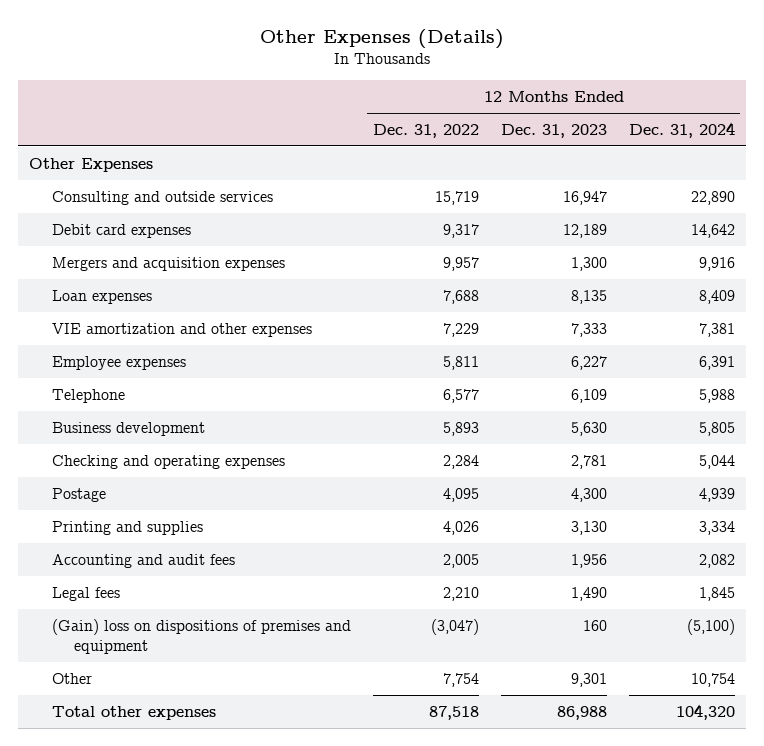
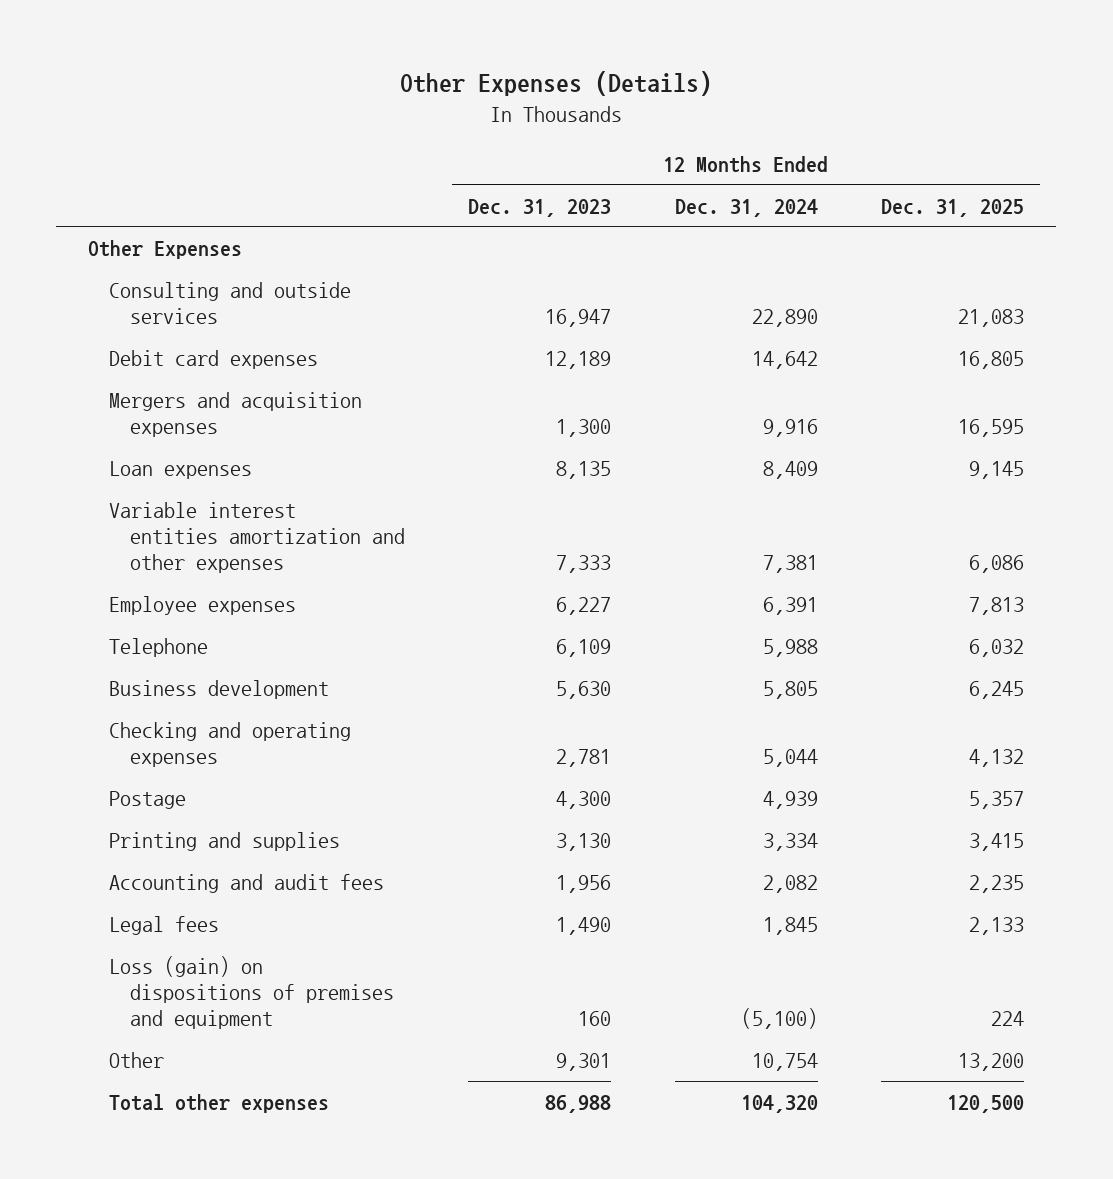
- | 12 Months Ended Dec. 31, 2022 | 12 Months Ended Dec. 31, 2023 | 12 Months Ended Dec. 31, 2024
+ | 12 Months Ended Dec. 31, 2023 | 12 Months Ended Dec. 31, 2024 | 12 Months Ended Dec. 31, 2025
- VIE amortization and other expenses | 7,229 | 7,333 | 7,381
+ Variable interest entities amortization and other expenses | 7,333 | 7,381 | 6,086
- (Gain) loss on dispositions of premises and equipment | (3,047) | 160 | (5,100)
+ Loss (gain) on dispositions of premises and equipment | 160 | (5,100) | 224

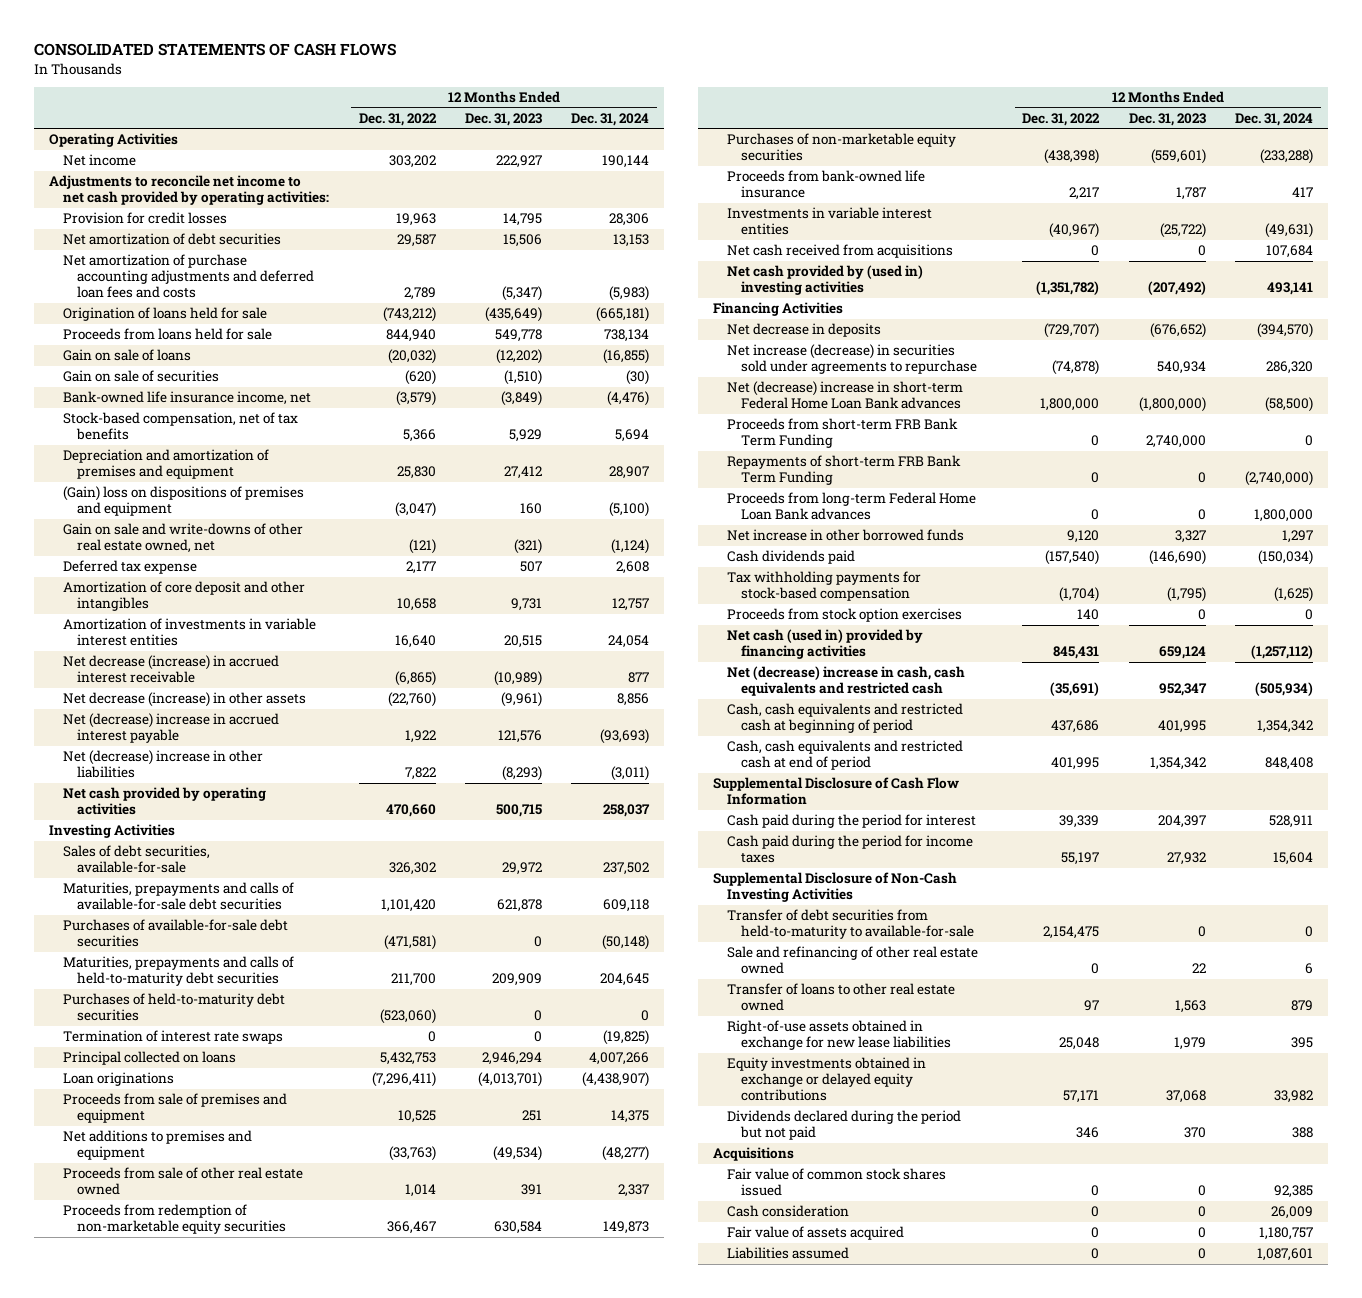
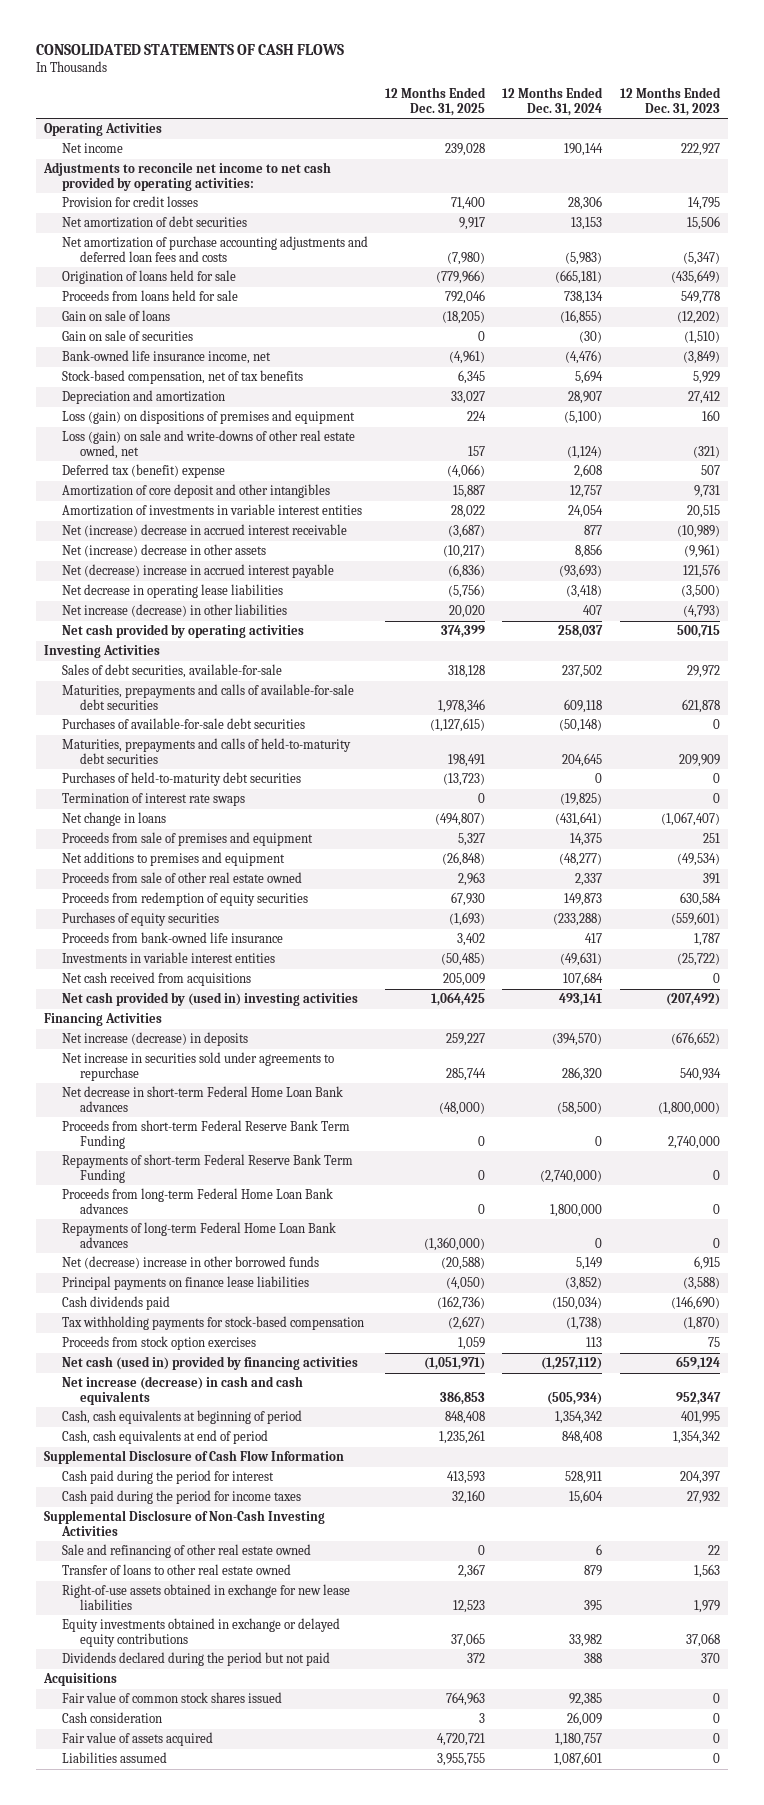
- | 12 Months Ended Dec. 31, 2022 | 12 Months Ended Dec. 31, 2023 | 12 Months Ended Dec. 31, 2024
+ | 12 Months Ended Dec. 31, 2025 | 12 Months Ended Dec. 31, 2024 | 12 Months Ended Dec. 31, 2023
- Depreciation and amortization of premises and equipment | 25,830 | 27,412 | 28,907
- (Gain) loss on dispositions of premises and equipment | (3,047) | 160 | (5,100)
- Gain on sale and write-downs of other real estate owned, net | (121) | (321) | (1,124)
- Deferred tax expense | 2,177 | 507 | 2,608
+ Depreciation and amortization | 33,027 | 28,907 | 27,412
+ Loss (gain) on dispositions of premises and equipment | 224 | (5,100) | 160
+ Loss (gain) on sale and write-downs of other real estate owned, net | 157 | (1,124) | (321)
+ Deferred tax (benefit) expense | (4,066) | 2,608 | 507
- Net decrease (increase) in accrued interest receivable | (6,865) | (10,989) | 877
- Net decrease (increase) in other assets | (22,760) | (9,961) | 8,856
+ Net (increase) decrease in accrued interest receivable | (3,687) | 877 | (10,989)
+ Net (increase) decrease in other assets | (10,217) | 8,856 | (9,961)
- Net (decrease) increase in other liabilities | 7,822 | (8,293) | (3,011)
+ Net decrease in operating lease liabilities | (5,756) | (3,418) | (3,500)
+ Net increase (decrease) in other liabilities | 20,020 | 407 | (4,793)
- Principal collected on loans | 5,432,753 | 2,946,294 | 4,007,266
- Loan originations | (7,296,411) | (4,013,701) | (4,438,907)
+ Net change in loans | (494,807) | (431,641) | (1,067,407)
- Proceeds from redemption of non-marketable equity securities | 366,467 | 630,584 | 149,873
- Purchases of non-marketable equity securities | (438,398) | (559,601) | (233,288)
+ Proceeds from redemption of equity securities | 67,930 | 149,873 | 630,584
+ Purchases of equity securities | (1,693) | (233,288) | (559,601)
- Net decrease in deposits | (729,707) | (676,652) | (394,570)
- Net increase (decrease) in securities sold under agreements to repurchase | (74,878) | 540,934 | 286,320
- Net (decrease) increase in short-term Federal Home Loan Bank advances | 1,800,000 | (1,800,000) | (58,500)
- Proceeds from short-term FRB Bank Term Funding | 0 | 2,740,000 | 0
- Repayments of short-term FRB Bank Term Funding | 0 | 0 | (2,740,000)
+ Net increase (decrease) in deposits | 259,227 | (394,570) | (676,652)
+ Net increase in securities sold under agreements to repurchase | 285,744 | 286,320 | 540,934
+ Net decrease in short-term Federal Home Loan Bank advances | (48,000) | (58,500) | (1,800,000)
+ Proceeds from short-term Federal Reserve Bank Term Funding | 0 | 0 | 2,740,000
+ Repayments of short-term Federal Reserve Bank Term Funding | 0 | (2,740,000) | 0
- Net increase in other borrowed funds | 9,120 | 3,327 | 1,297
+ Repayments of long-term Federal Home Loan Bank advances | (1,360,000) | 0 | 0
+ Net (decrease) increase in other borrowed funds | (20,588) | 5,149 | 6,915
+ Principal payments on finance lease liabilities | (4,050) | (3,852) | (3,588)
- Tax withholding payments for stock-based compensation | (1,704) | (1,795) | (1,625)
- Proceeds from stock option exercises | 140 | 0 | 0
+ Tax withholding payments for stock-based compensation | (2,627) | (1,738) | (1,870)
+ Proceeds from stock option exercises | 1,059 | 113 | 75
- Net (decrease) increase in cash, cash equivalents and restricted cash | (35,691) | 952,347 | (505,934)
- Cash, cash equivalents and restricted cash at beginning of period | 437,686 | 401,995 | 1,354,342
- Cash, cash equivalents and restricted cash at end of period | 401,995 | 1,354,342 | 848,408
+ Net increase (decrease) in cash and cash equivalents | 386,853 | (505,934) | 952,347
+ Cash, cash equivalents at beginning of period | 848,408 | 1,354,342 | 401,995
+ Cash, cash equivalents at end of period | 1,235,261 | 848,408 | 1,354,342
- Transfer of debt securities from held-to-maturity to available-for-sale | 2,154,475 | 0 | 0

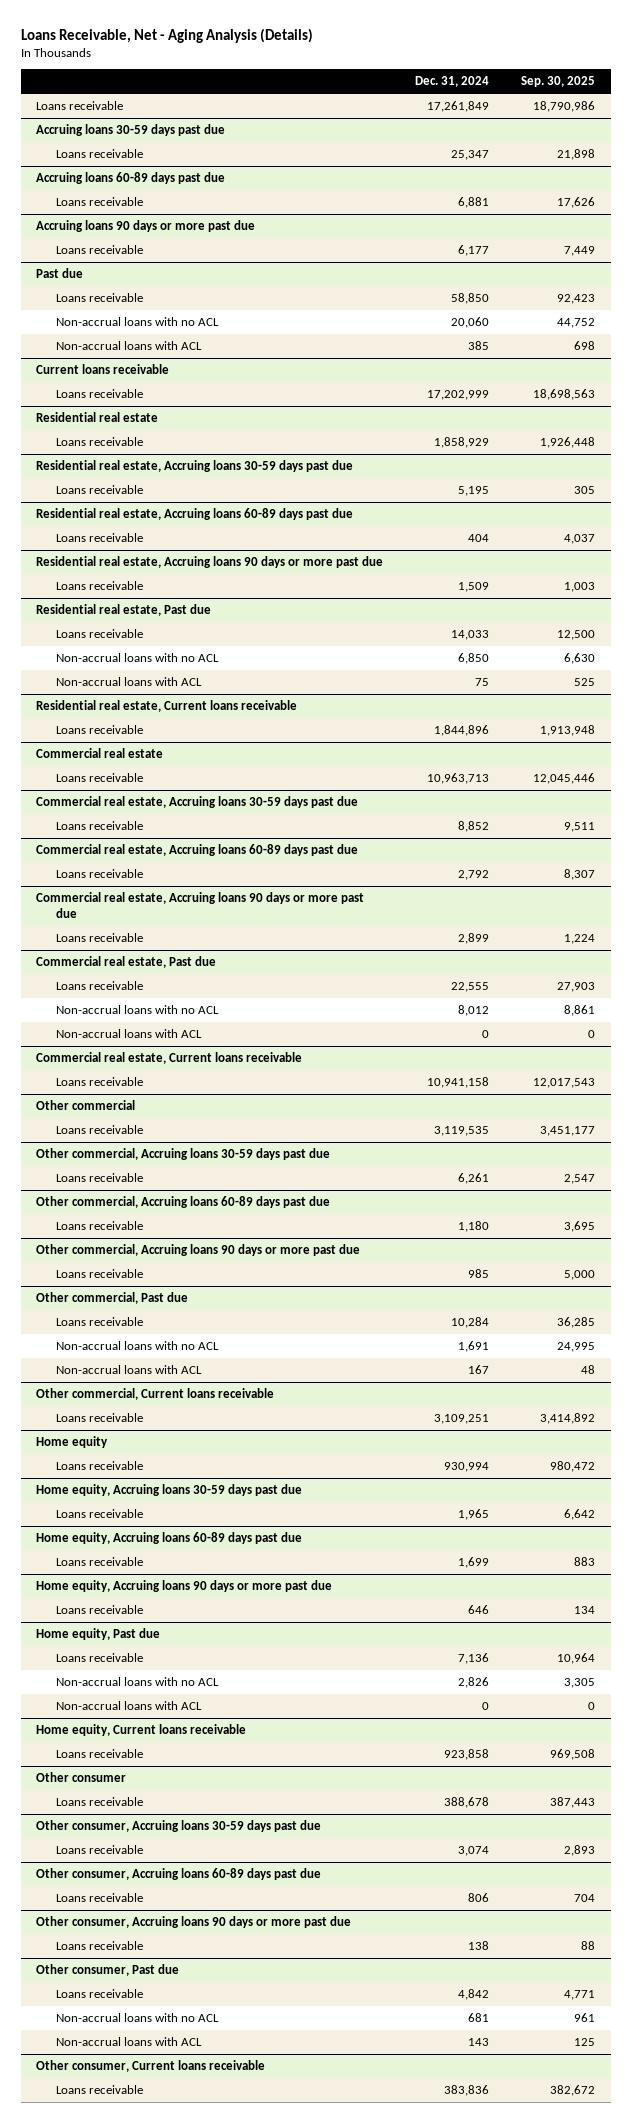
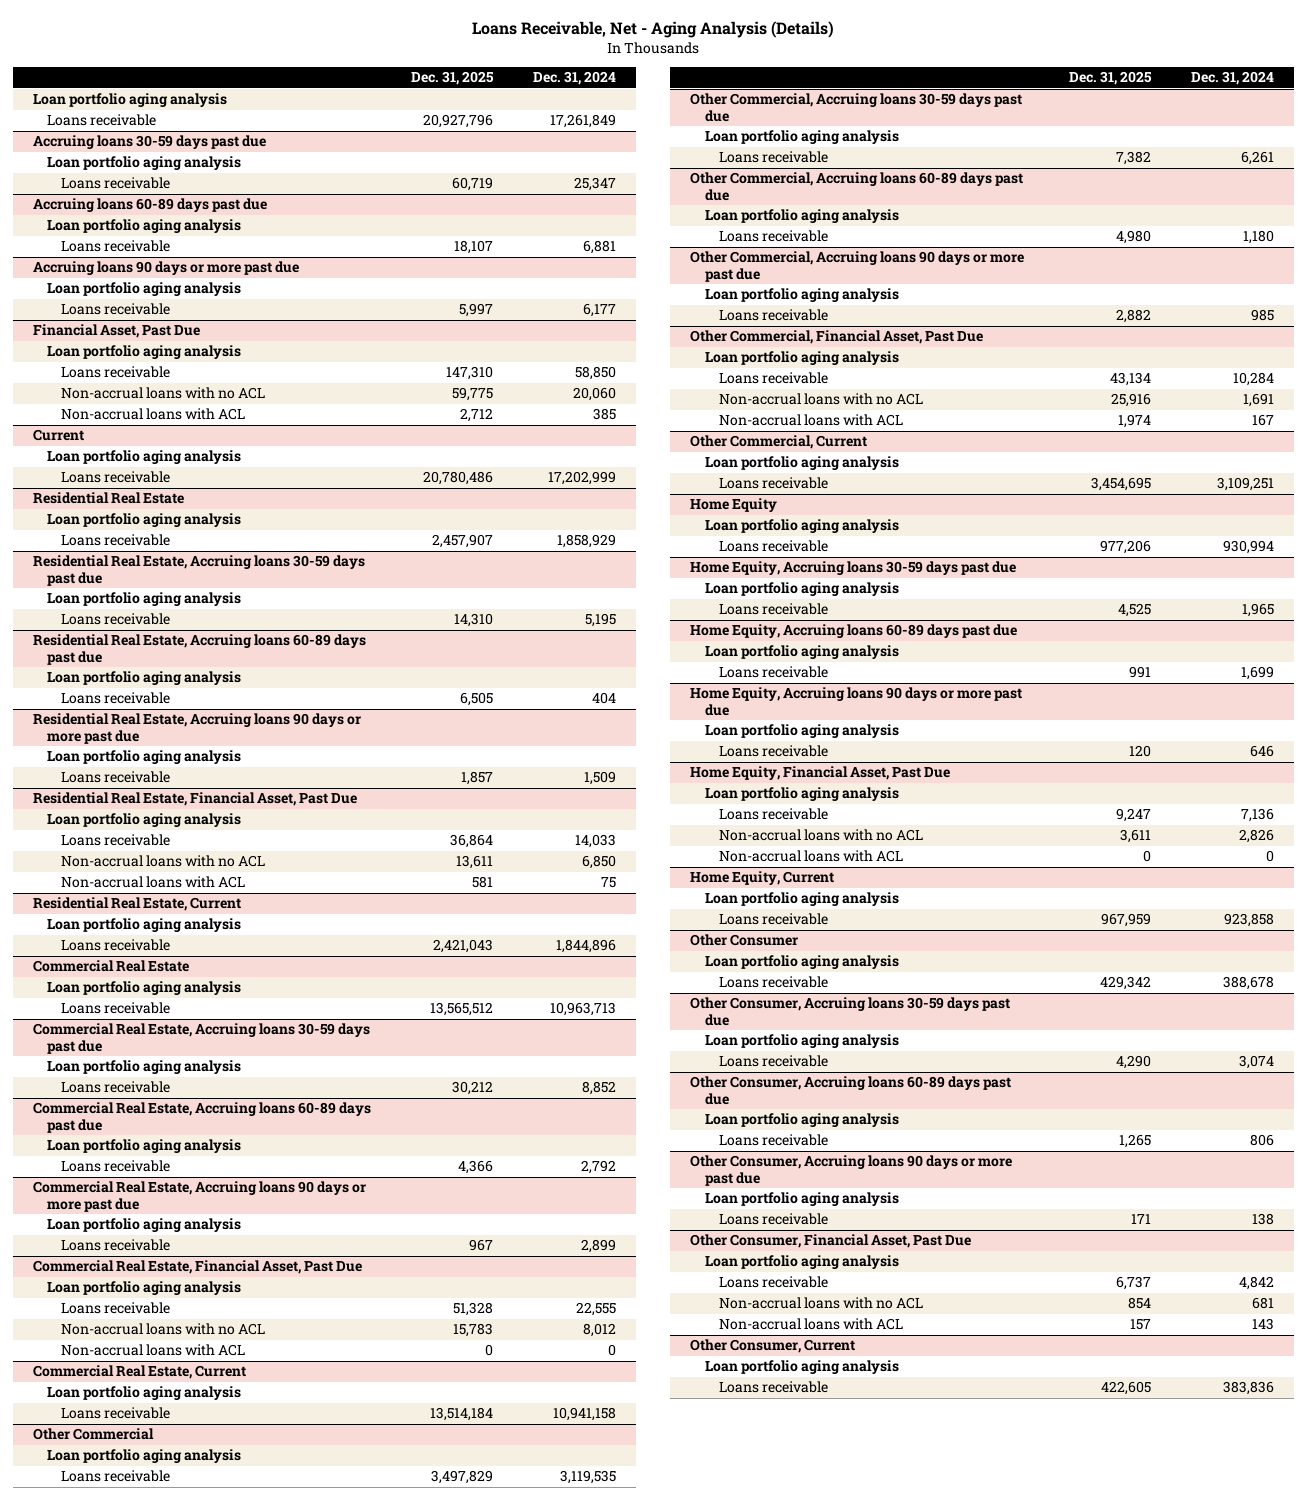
- | Dec. 31, 2024 | Sep. 30, 2025
+ | Dec. 31, 2025 | Dec. 31, 2024
+ Loan portfolio aging analysis
@ Accruing loans 30-59 days past due
+ Loan portfolio aging analysis
@ Accruing loans 60-89 days past due
+ Loan portfolio aging analysis
@ Accruing loans 90 days or more past due
+ Loan portfolio aging analysis
- Past due
+ Financial Asset, Past Due
+ Loan portfolio aging analysis
- Current loans receivable
+ Current
+ Loan portfolio aging analysis
- Residential real estate
+ Residential Real Estate
+ Loan portfolio aging analysis
- Residential real estate, Accruing loans 30-59 days past due
+ Residential Real Estate, Accruing loans 30-59 days past due
+ Loan portfolio aging analysis
- Residential real estate, Accruing loans 60-89 days past due
+ Residential Real Estate, Accruing loans 60-89 days past due
+ Loan portfolio aging analysis
- Residential real estate, Accruing loans 90 days or more past due
+ Residential Real Estate, Accruing loans 90 days or more past due
+ Loan portfolio aging analysis
- Residential real estate, Past due
+ Residential Real Estate, Financial Asset, Past Due
+ Loan portfolio aging analysis
- Residential real estate, Current loans receivable
+ Residential Real Estate, Current
+ Loan portfolio aging analysis
- Commercial real estate
+ Commercial Real Estate
+ Loan portfolio aging analysis
- Commercial real estate, Accruing loans 30-59 days past due
+ Commercial Real Estate, Accruing loans 30-59 days past due
+ Loan portfolio aging analysis
- Commercial real estate, Accruing loans 60-89 days past due
+ Commercial Real Estate, Accruing loans 60-89 days past due
+ Loan portfolio aging analysis
- Commercial real estate, Accruing loans 90 days or more past due
+ Commercial Real Estate, Accruing loans 90 days or more past due
+ Loan portfolio aging analysis
- Commercial real estate, Past due
+ Commercial Real Estate, Financial Asset, Past Due
+ Loan portfolio aging analysis
- Commercial real estate, Current loans receivable
+ Commercial Real Estate, Current
+ Loan portfolio aging analysis
- Other commercial
+ Other Commercial
+ Loan portfolio aging analysis
- Other commercial, Accruing loans 30-59 days past due
+ Other Commercial, Accruing loans 30-59 days past due
+ Loan portfolio aging analysis
- Other commercial, Accruing loans 60-89 days past due
+ Other Commercial, Accruing loans 60-89 days past due
+ Loan portfolio aging analysis
- Other commercial, Accruing loans 90 days or more past due
+ Other Commercial, Accruing loans 90 days or more past due
+ Loan portfolio aging analysis
- Other commercial, Past due
+ Other Commercial, Financial Asset, Past Due
+ Loan portfolio aging analysis
- Other commercial, Current loans receivable
+ Other Commercial, Current
+ Loan portfolio aging analysis
- Home equity
+ Home Equity
+ Loan portfolio aging analysis
- Home equity, Accruing loans 30-59 days past due
+ Home Equity, Accruing loans 30-59 days past due
+ Loan portfolio aging analysis
- Home equity, Accruing loans 60-89 days past due
+ Home Equity, Accruing loans 60-89 days past due
+ Loan portfolio aging analysis
- Home equity, Accruing loans 90 days or more past due
+ Home Equity, Accruing loans 90 days or more past due
+ Loan portfolio aging analysis
- Home equity, Past due
+ Home Equity, Financial Asset, Past Due
+ Loan portfolio aging analysis
- Home equity, Current loans receivable
+ Home Equity, Current
+ Loan portfolio aging analysis
- Other consumer
+ Other Consumer
+ Loan portfolio aging analysis
- Other consumer, Accruing loans 30-59 days past due
+ Other Consumer, Accruing loans 30-59 days past due
+ Loan portfolio aging analysis
- Other consumer, Accruing loans 60-89 days past due
+ Other Consumer, Accruing loans 60-89 days past due
+ Loan portfolio aging analysis
- Other consumer, Accruing loans 90 days or more past due
+ Other Consumer, Accruing loans 90 days or more past due
+ Loan portfolio aging analysis
- Other consumer, Past due
+ Other Consumer, Financial Asset, Past Due
+ Loan portfolio aging analysis
- Other consumer, Current loans receivable
+ Other Consumer, Current
+ Loan portfolio aging analysis

